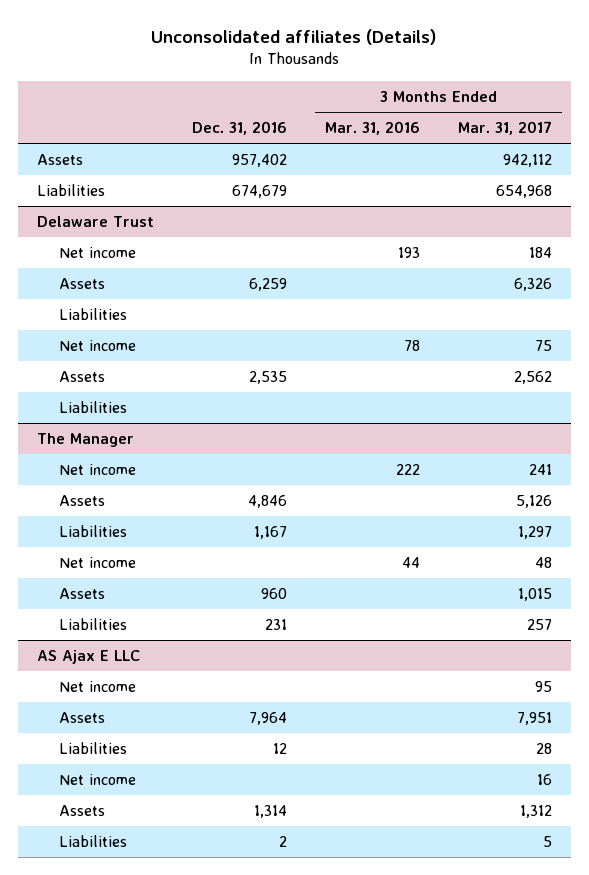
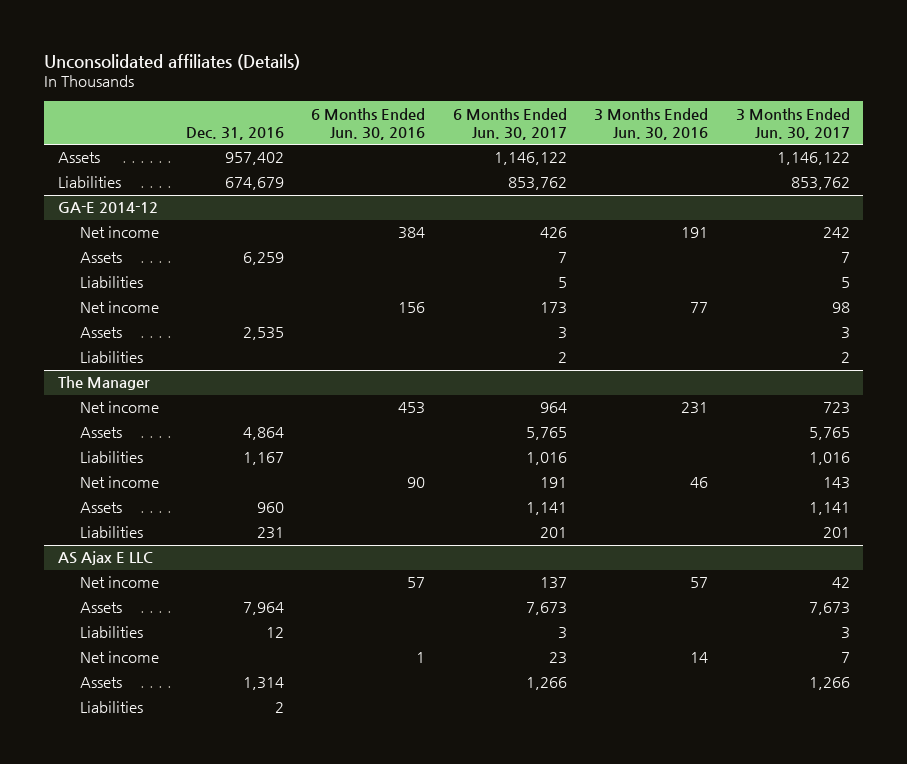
- | Dec. 31, 2016 | 3 Months Ended Mar. 31, 2016 | 3 Months Ended Mar. 31, 2017
+ | Dec. 31, 2016 | 6 Months Ended Jun. 30, 2016 | 6 Months Ended Jun. 30, 2017 | 3 Months Ended Jun. 30, 2016 | 3 Months Ended Jun. 30, 2017
- Delaware Trust
+ GA-E 2014-12
@ The Manager
- Assets | 4,846 | | 5,126
+ Assets | 4,864 | | 5,765 | | 5,765

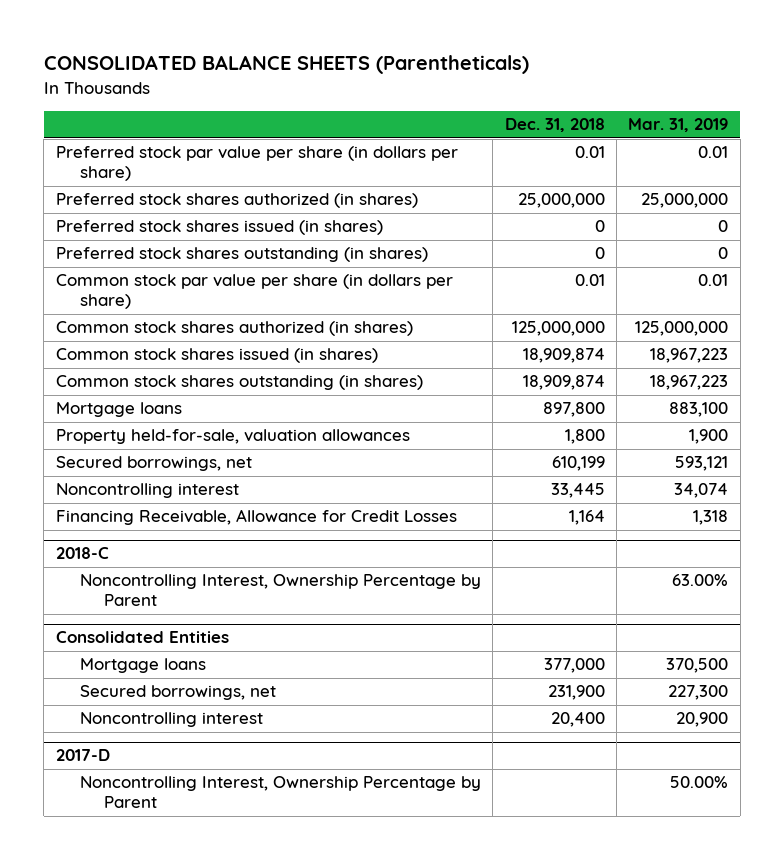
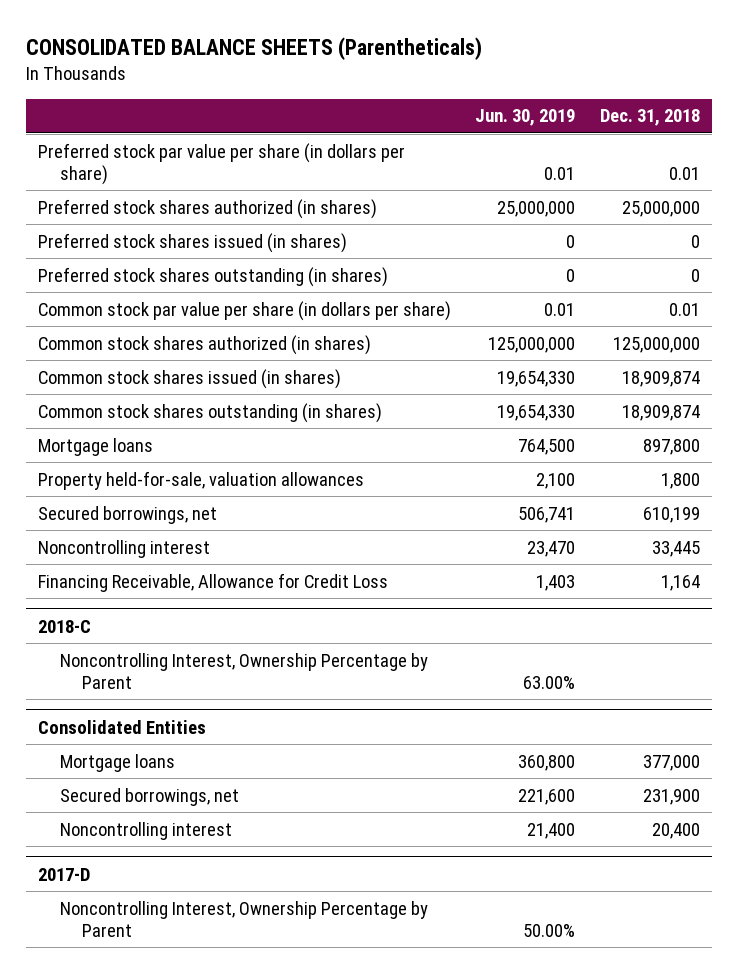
- | Dec. 31, 2018 | Mar. 31, 2019
+ | Jun. 30, 2019 | Dec. 31, 2018
- Financing Receivable, Allowance for Credit Losses | 1,164 | 1,318
+ Financing Receivable, Allowance for Credit Loss | 1,403 | 1,164

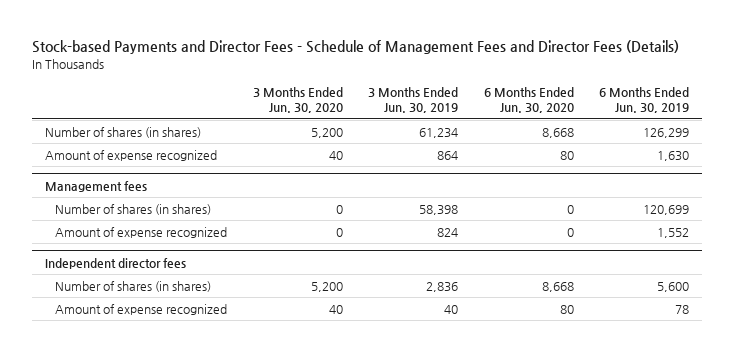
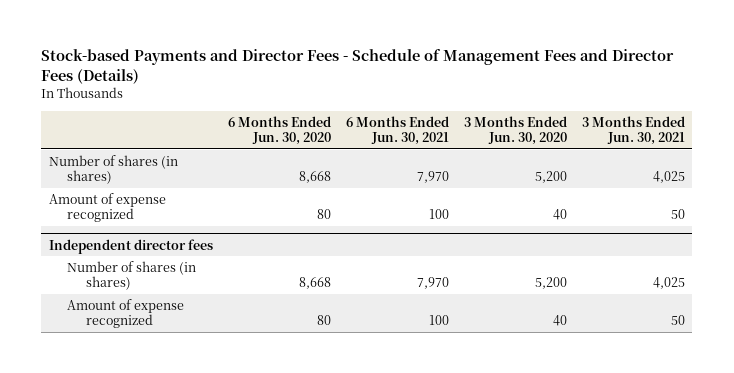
- | 3 Months Ended Jun. 30, 2020 | 3 Months Ended Jun. 30, 2019 | 6 Months Ended Jun. 30, 2020 | 6 Months Ended Jun. 30, 2019
+ | 6 Months Ended Jun. 30, 2020 | 6 Months Ended Jun. 30, 2021 | 3 Months Ended Jun. 30, 2020 | 3 Months Ended Jun. 30, 2021
- Management fees
- Number of shares (in shares) | 0 | 58,398 | 0 | 120,699
- Amount of expense recognized | 0 | 824 | 0 | 1,552

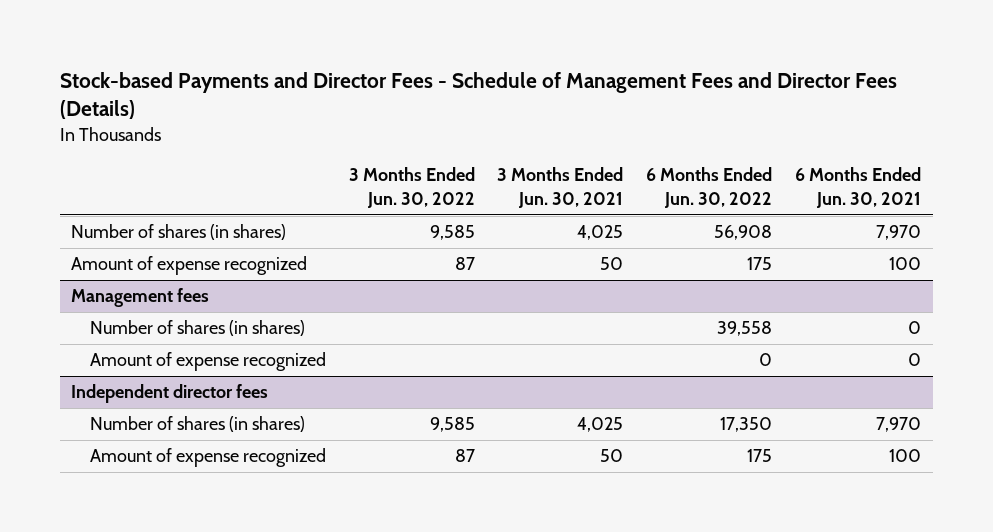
- | 6 Months Ended Jun. 30, 2020 | 6 Months Ended Jun. 30, 2021 | 3 Months Ended Jun. 30, 2020 | 3 Months Ended Jun. 30, 2021
+ | 3 Months Ended Jun. 30, 2022 | 3 Months Ended Jun. 30, 2021 | 6 Months Ended Jun. 30, 2022 | 6 Months Ended Jun. 30, 2021
+ Management fees
+ Number of shares (in shares) | | | 39,558 | 0
+ Amount of expense recognized | | | 0 | 0

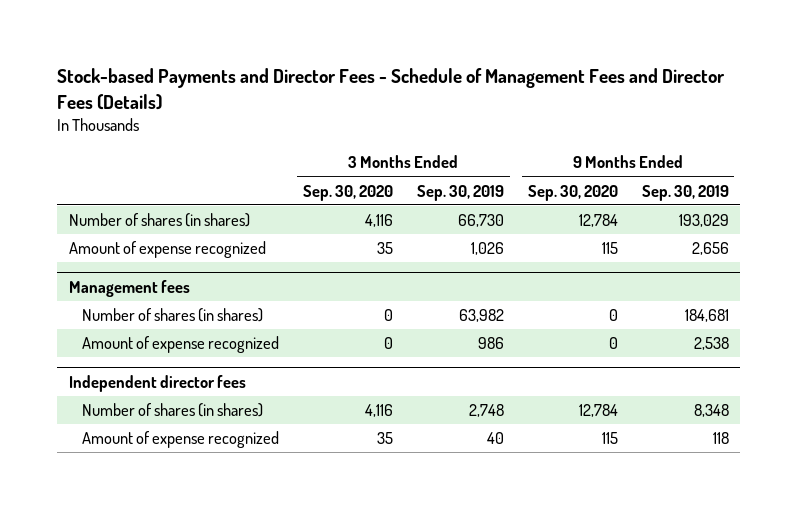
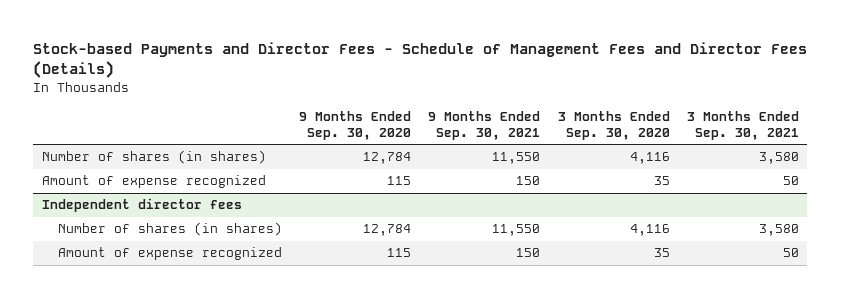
- | 3 Months Ended Sep. 30, 2020 | 3 Months Ended Sep. 30, 2019 | 9 Months Ended Sep. 30, 2020 | 9 Months Ended Sep. 30, 2019
+ | 9 Months Ended Sep. 30, 2020 | 9 Months Ended Sep. 30, 2021 | 3 Months Ended Sep. 30, 2020 | 3 Months Ended Sep. 30, 2021
- Management fees
- Number of shares (in shares) | 0 | 63,982 | 0 | 184,681
- Amount of expense recognized | 0 | 986 | 0 | 2,538

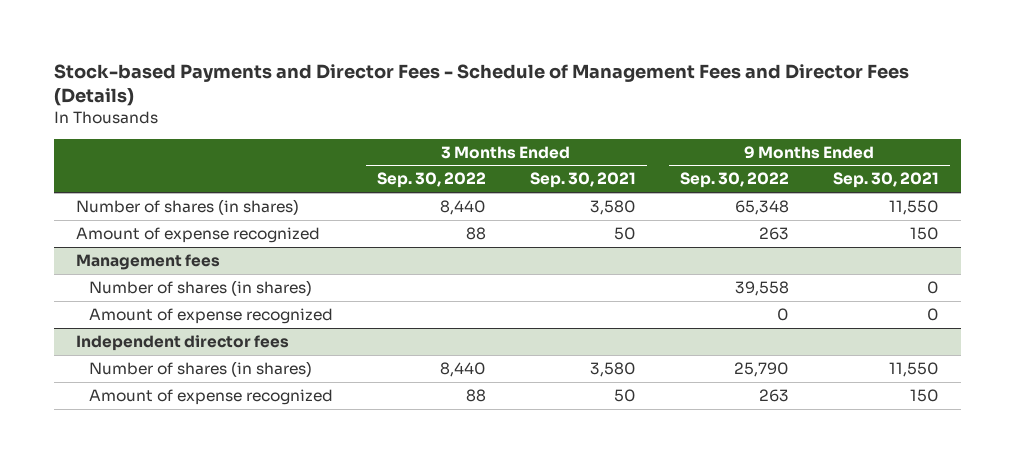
- | 9 Months Ended Sep. 30, 2020 | 9 Months Ended Sep. 30, 2021 | 3 Months Ended Sep. 30, 2020 | 3 Months Ended Sep. 30, 2021
+ | 3 Months Ended Sep. 30, 2022 | 3 Months Ended Sep. 30, 2021 | 9 Months Ended Sep. 30, 2022 | 9 Months Ended Sep. 30, 2021
+ Management fees
+ Number of shares (in shares) | | | 39,558 | 0
+ Amount of expense recognized | | | 0 | 0

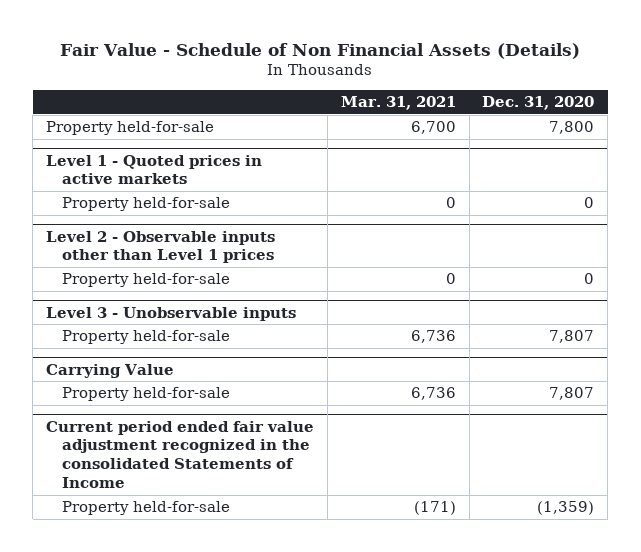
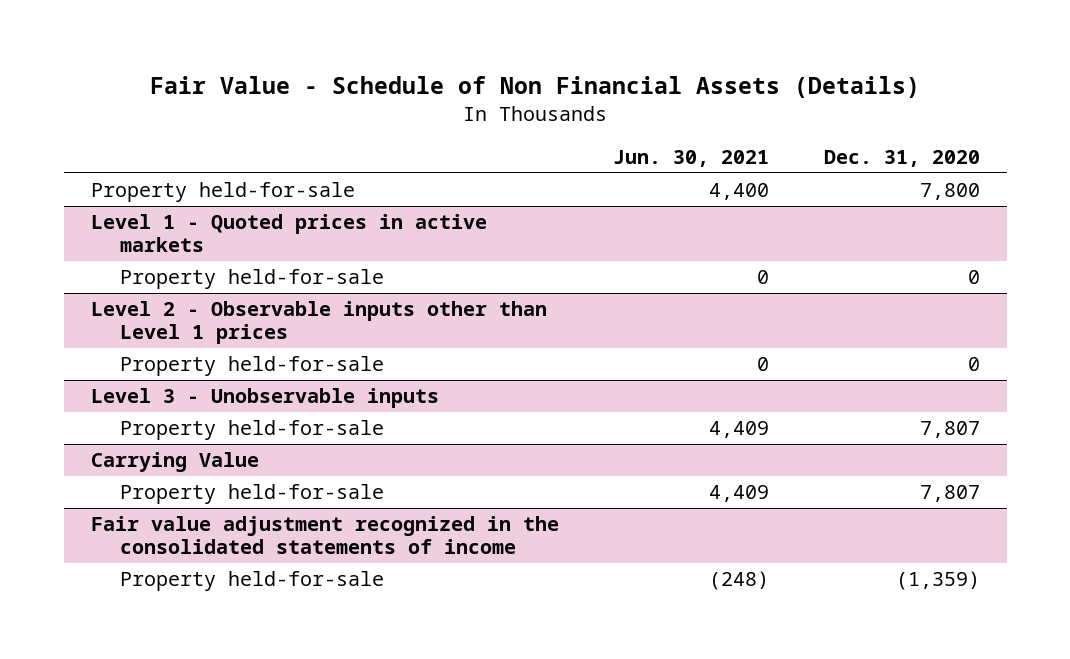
- | Mar. 31, 2021 | Dec. 31, 2020
+ | Jun. 30, 2021 | Dec. 31, 2020
- Current period ended fair value adjustment recognized in the consolidated Statements of Income
+ Fair value adjustment recognized in the consolidated statements of income

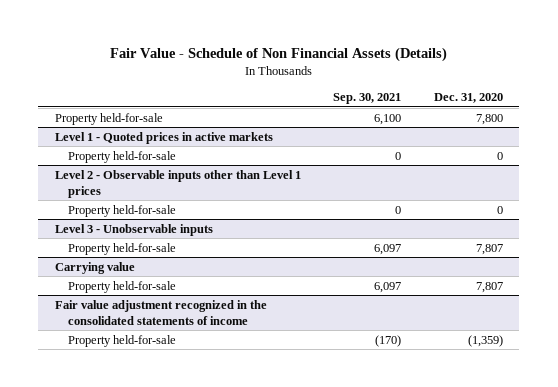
- | Jun. 30, 2021 | Dec. 31, 2020
+ | Sep. 30, 2021 | Dec. 31, 2020
- Carrying Value
+ Carrying value

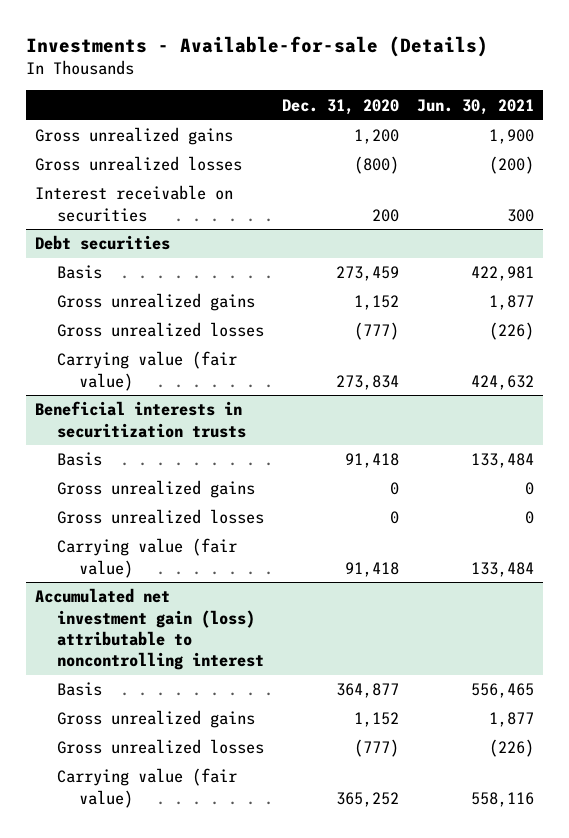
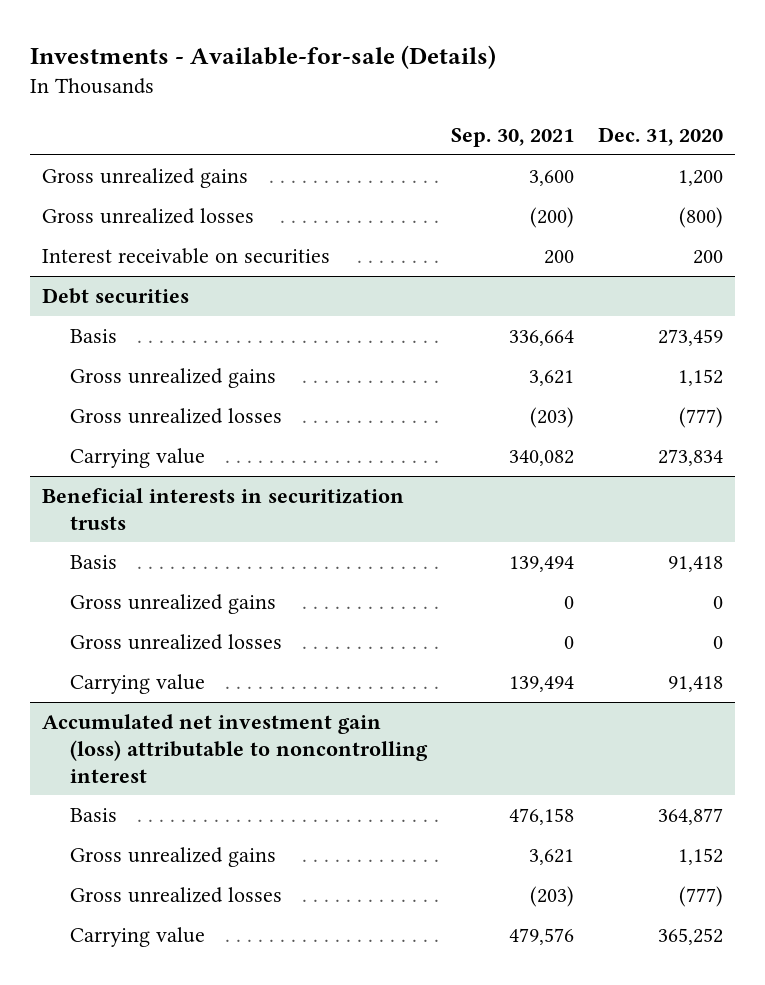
- | Dec. 31, 2020 | Jun. 30, 2021
+ | Sep. 30, 2021 | Dec. 31, 2020
@ Debt securities
- Carrying value (fair value) | 273,834 | 424,632
+ Carrying value | 340,082 | 273,834
@ Beneficial interests in securitization trusts
- Carrying value (fair value) | 91,418 | 133,484
+ Carrying value | 139,494 | 91,418
@ Accumulated net investment gain (loss) attributable to noncontrolling interest
- Carrying value (fair value) | 365,252 | 558,116
+ Carrying value | 479,576 | 365,252

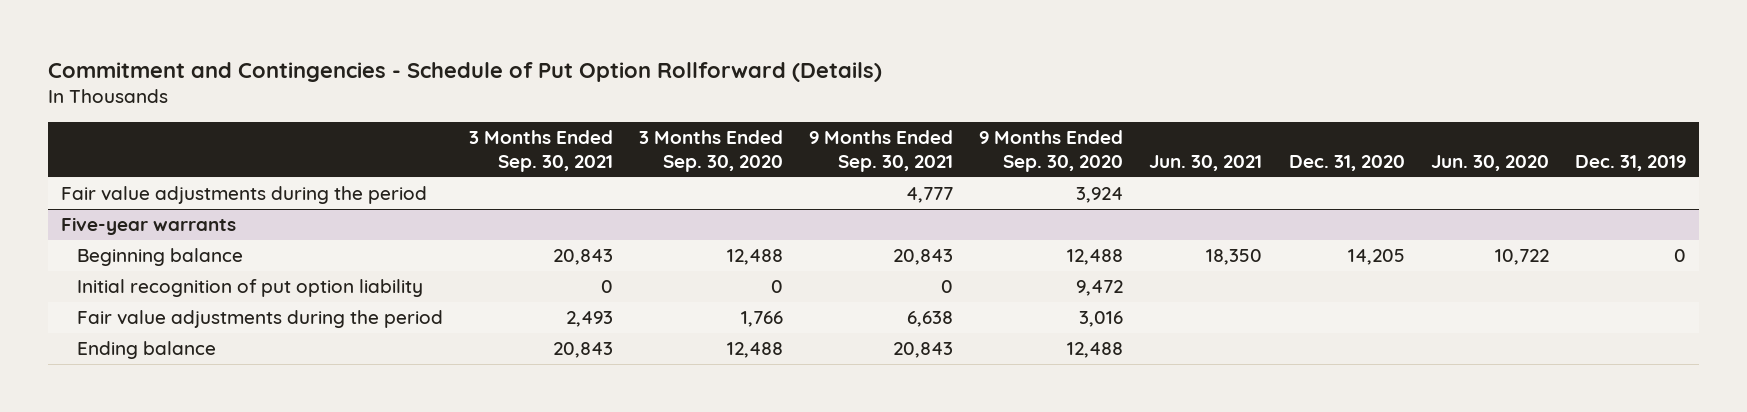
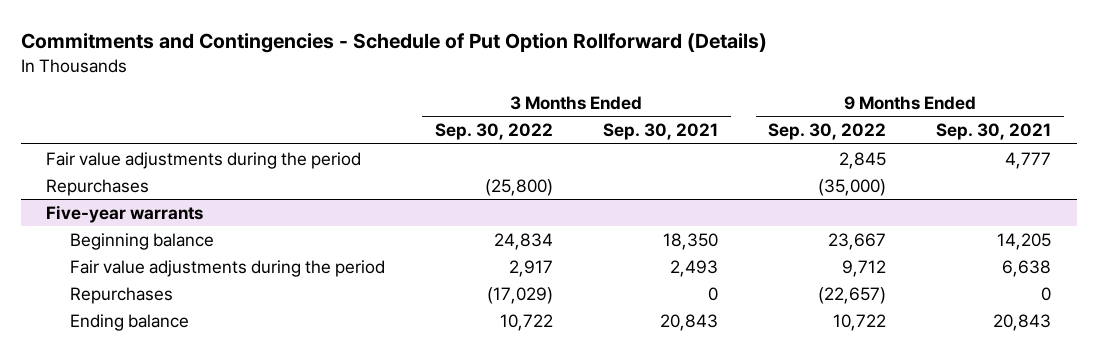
- Commitment and Contingencies - Schedule of Put Option Rollforward (Details)
+ Commitments and Contingencies - Schedule of Put Option Rollforward (Details)
- | 3 Months Ended Sep. 30, 2021 | 3 Months Ended Sep. 30, 2020 | 9 Months Ended Sep. 30, 2021 | 9 Months Ended Sep. 30, 2020 | Jun. 30, 2021 | Dec. 31, 2020 | Jun. 30, 2020 | Dec. 31, 2019
+ | 3 Months Ended Sep. 30, 2022 | 3 Months Ended Sep. 30, 2021 | 9 Months Ended Sep. 30, 2022 | 9 Months Ended Sep. 30, 2021
+ Repurchases | (25,800) | | (35,000) |
@ Five-year warrants
- Beginning balance | 20,843 | 12,488 | 20,843 | 12,488 | 18,350 | 14,205 | 10,722 | 0
- Initial recognition of put option liability | 0 | 0 | 0 | 9,472 | | | |
+ Beginning balance | 24,834 | 18,350 | 23,667 | 14,205
+ Repurchases | (17,029) | 0 | (22,657) | 0

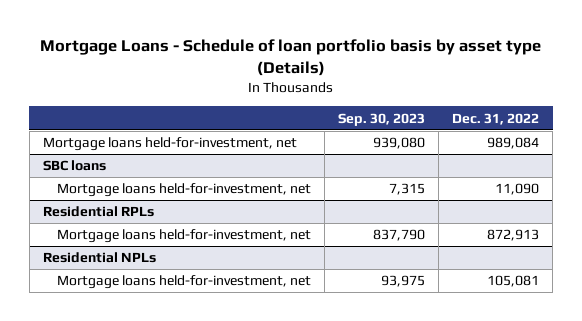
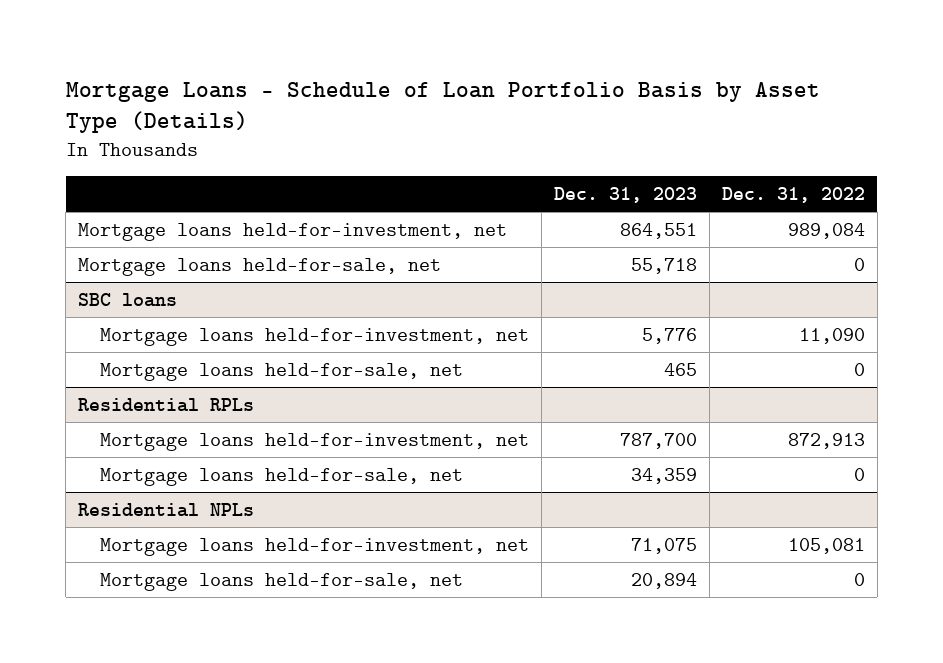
- Mortgage Loans - Schedule of loan portfolio basis by asset type (Details)
+ Mortgage Loans - Schedule of Loan Portfolio Basis by Asset Type (Details)
- | Sep. 30, 2023 | Dec. 31, 2022
+ | Dec. 31, 2023 | Dec. 31, 2022
+ Mortgage loans held-for-sale, net | 55,718 | 0
@ SBC loans
+ Mortgage loans held-for-sale, net | 465 | 0
@ Residential RPLs
+ Mortgage loans held-for-sale, net | 34,359 | 0
@ Residential NPLs
+ Mortgage loans held-for-sale, net | 20,894 | 0

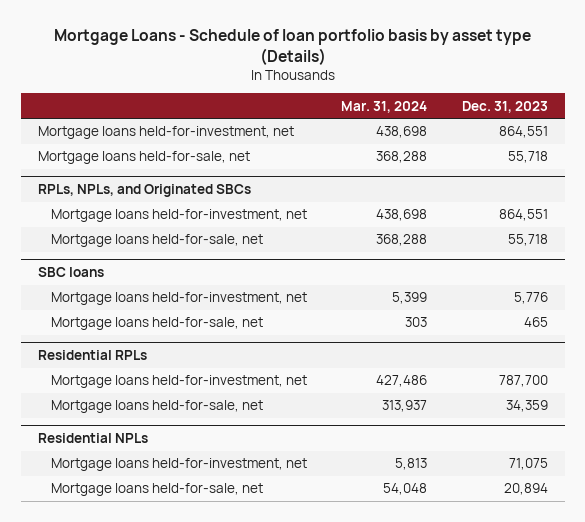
- Mortgage Loans - Schedule of Loan Portfolio Basis by Asset Type (Details)
+ Mortgage Loans - Schedule of loan portfolio basis by asset type (Details)
- | Dec. 31, 2023 | Dec. 31, 2022
+ | Mar. 31, 2024 | Dec. 31, 2023
+ RPLs, NPLs, and Originated SBCs
+ Mortgage loans held-for-investment, net | 438,698 | 864,551
+ Mortgage loans held-for-sale, net | 368,288 | 55,718

